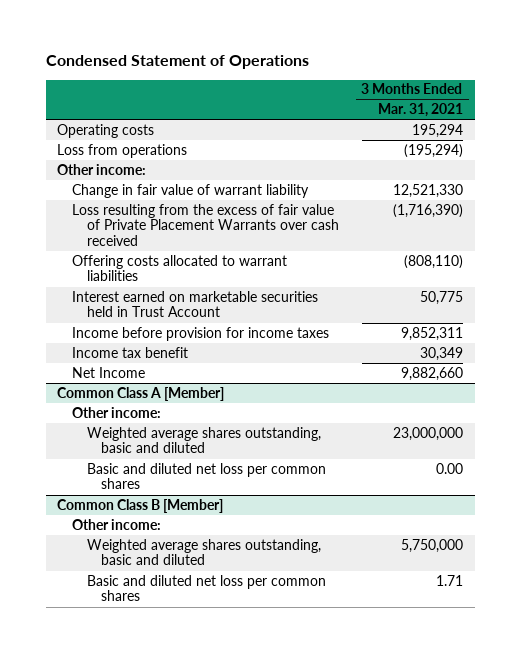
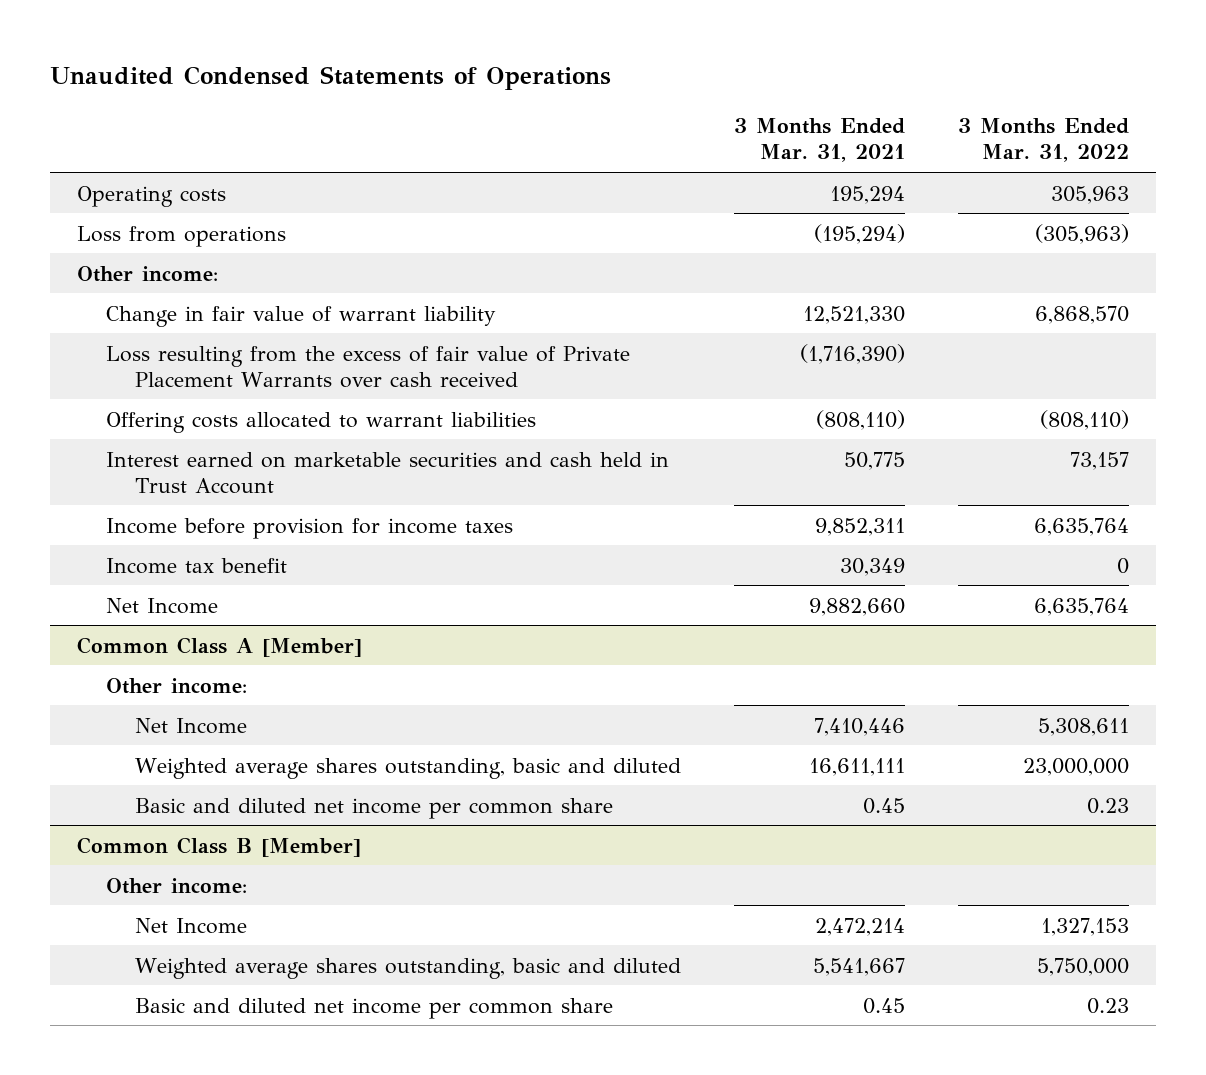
- Condensed Statement of Operations
+ Unaudited Condensed Statements of Operations
- | 3 Months Ended Mar. 31, 2021
+ | 3 Months Ended Mar. 31, 2021 | 3 Months Ended Mar. 31, 2022
- Interest earned on marketable securities held in Trust Account | 50,775
+ Interest earned on marketable securities and cash held in Trust Account | 50,775 | 73,157
@ Common Class A [Member]
- Weighted average shares outstanding, basic and diluted | 23,000,000
- Basic and diluted net loss per common shares | 0.00
+ Net Income | 7,410,446 | 5,308,611
+ Weighted average shares outstanding, basic and diluted | 16,611,111 | 23,000,000
+ Basic and diluted net income per common share | 0.45 | 0.23
@ Common Class B [Member]
- Weighted average shares outstanding, basic and diluted | 5,750,000
- Basic and diluted net loss per common shares | 1.71
+ Net Income | 2,472,214 | 1,327,153
+ Weighted average shares outstanding, basic and diluted | 5,541,667 | 5,750,000
+ Basic and diluted net income per common share | 0.45 | 0.23

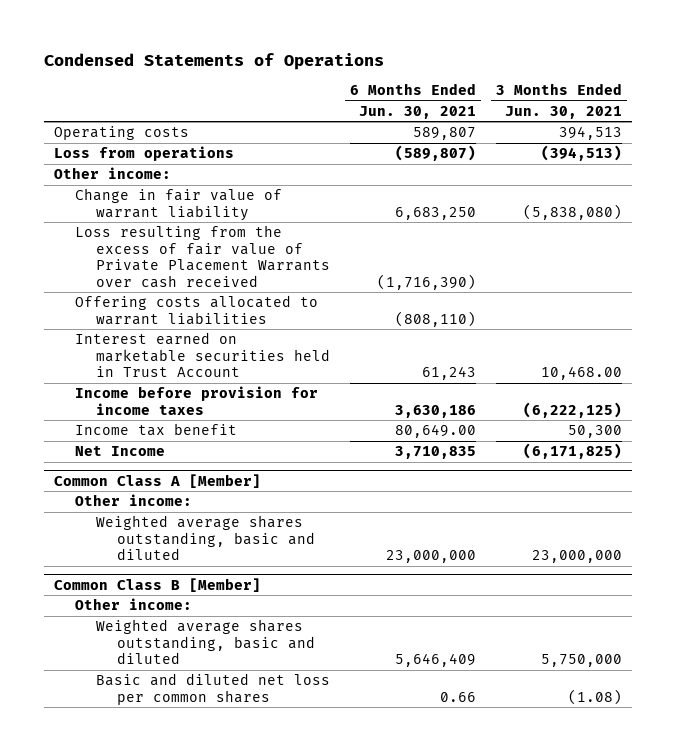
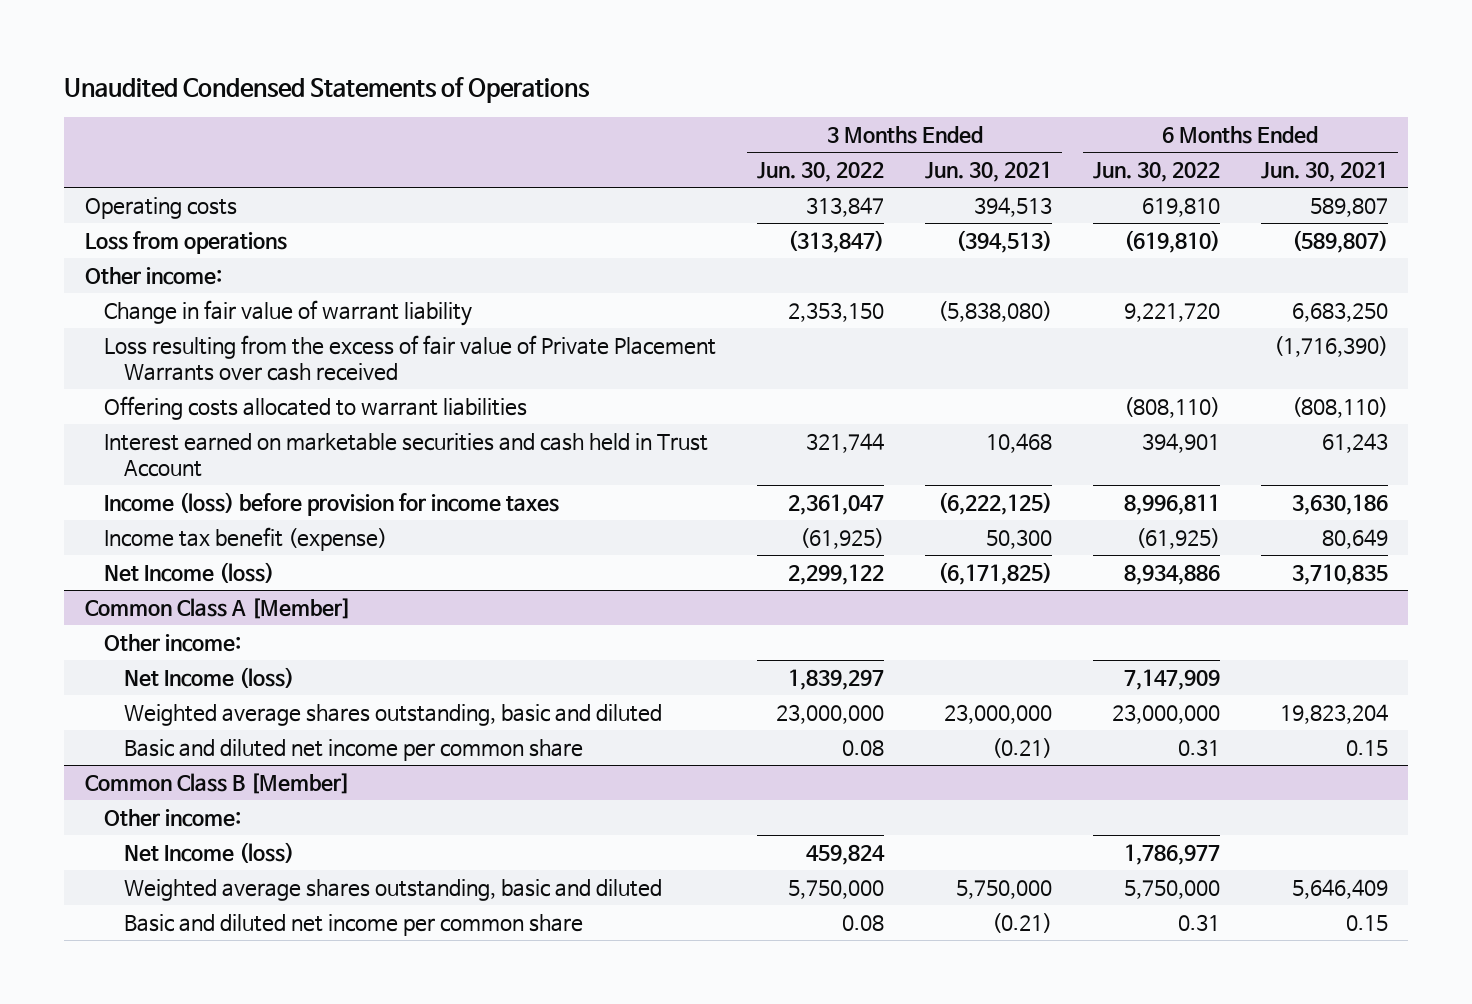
- Condensed Statements of Operations
+ Unaudited Condensed Statements of Operations
- | 6 Months Ended Jun. 30, 2021 | 3 Months Ended Jun. 30, 2021
+ | 3 Months Ended Jun. 30, 2022 | 3 Months Ended Jun. 30, 2021 | 6 Months Ended Jun. 30, 2022 | 6 Months Ended Jun. 30, 2021
- Interest earned on marketable securities held in Trust Account | 61,243 | 10,468.00
- Income before provision for income taxes | 3,630,186 | (6,222,125)
- Income tax benefit | 80,649.00 | 50,300
- Net Income | 3,710,835 | (6,171,825)
+ Interest earned on marketable securities and cash held in Trust Account | 321,744 | 10,468 | 394,901 | 61,243
+ Income (loss) before provision for income taxes | 2,361,047 | (6,222,125) | 8,996,811 | 3,630,186
+ Income tax benefit (expense) | (61,925) | 50,300 | (61,925) | 80,649
+ Net Income (loss) | 2,299,122 | (6,171,825) | 8,934,886 | 3,710,835
@ Common Class A [Member]
- Weighted average shares outstanding, basic and diluted | 23,000,000 | 23,000,000
+ Net Income (loss) | 1,839,297 | | 7,147,909 |
+ Weighted average shares outstanding, basic and diluted | 23,000,000 | 23,000,000 | 23,000,000 | 19,823,204
+ Basic and diluted net income per common share | 0.08 | (0.21) | 0.31 | 0.15
@ Common Class B [Member]
+ Net Income (loss) | 459,824 | | 1,786,977 |
- Basic and diluted net loss per common shares | 0.66 | (1.08)
+ Basic and diluted net income per common share | 0.08 | (0.21) | 0.31 | 0.15

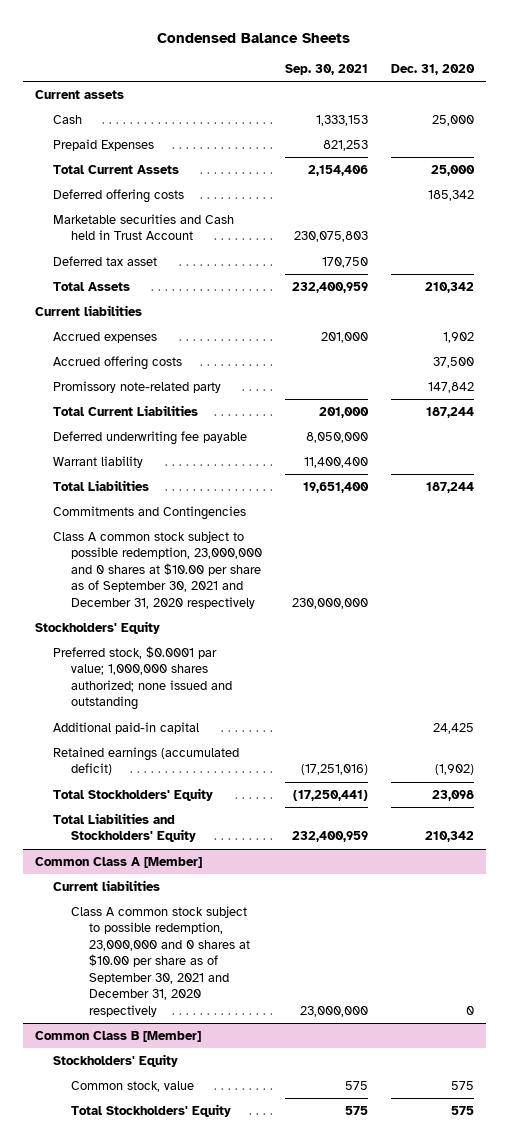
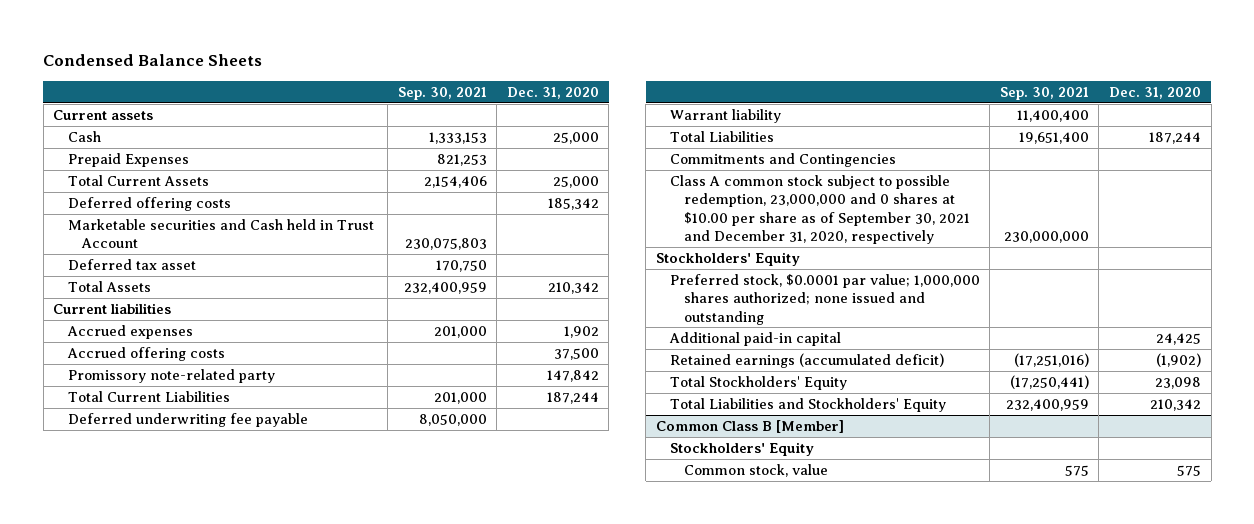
- Class A common stock subject to possible redemption, 23,000,000 and 0 shares at $10.00 per share as of September 30, 2021 and December 31, 2020 respectively | 230,000,000 |
+ Class A common stock subject to possible redemption, 23,000,000 and 0 shares at $10.00 per share as of September 30, 2021 and December 31, 2020, respectively | 230,000,000 |
- Common Class A [Member]
- Current liabilities
- Class A common stock subject to possible redemption, 23,000,000 and 0 shares at $10.00 per share as of September 30, 2021 and December 31, 2020 respectively | 23,000,000 | 0
@ Common Class B [Member]
- Total Stockholders' Equity | 575 | 575

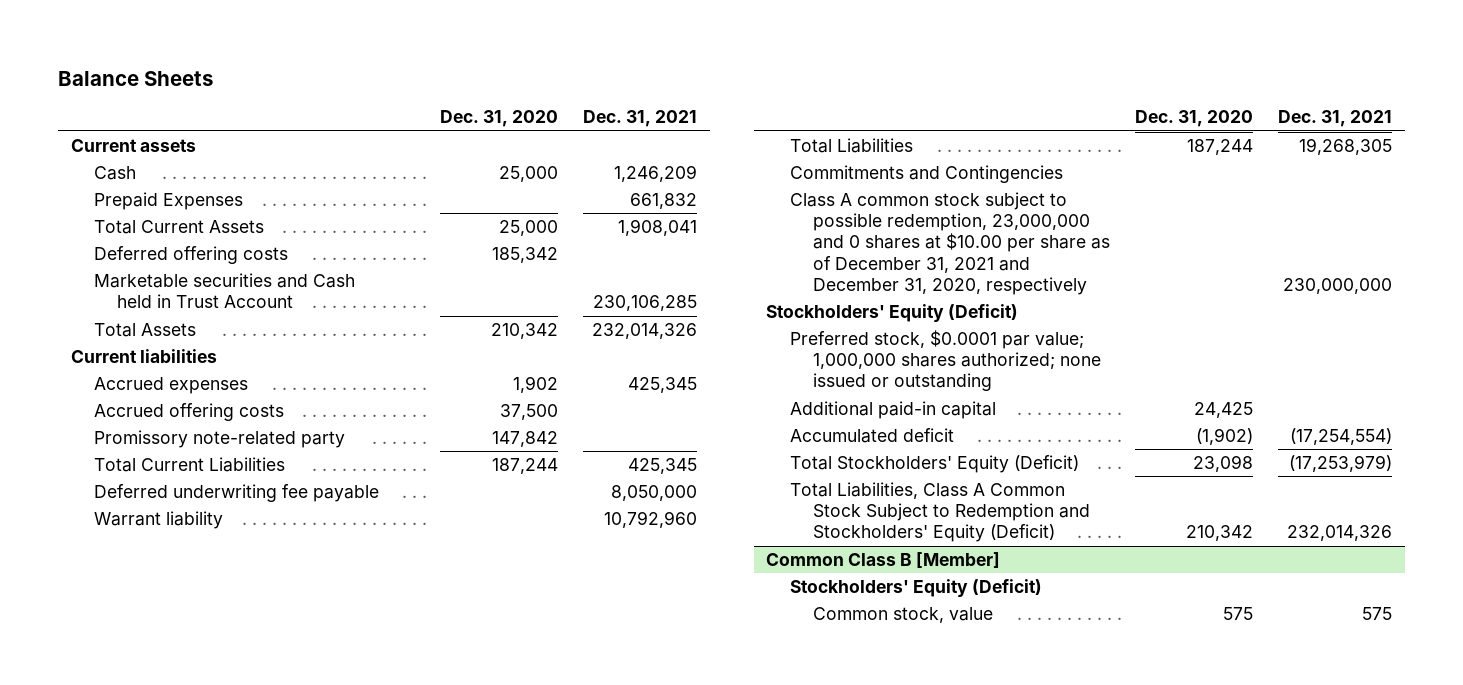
- Condensed Balance Sheets
+ Balance Sheets
- | Sep. 30, 2021 | Dec. 31, 2020
+ | Dec. 31, 2020 | Dec. 31, 2021
- Deferred tax asset | 170,750 |
- Class A common stock subject to possible redemption, 23,000,000 and 0 shares at $10.00 per share as of September 30, 2021 and December 31, 2020, respectively | 230,000,000 |
- Stockholders' Equity
- Preferred stock, $0.0001 par value; 1,000,000 shares authorized; none issued and outstanding
+ Class A common stock subject to possible redemption, 23,000,000 and 0 shares at $10.00 per share as of December 31, 2021 and December 31, 2020, respectively | | 230,000,000
+ Stockholders' Equity (Deficit)
+ Preferred stock, $0.0001 par value; 1,000,000 shares authorized; none issued or outstanding
- Retained earnings (accumulated deficit) | (17,251,016) | (1,902)
- Total Stockholders' Equity | (17,250,441) | 23,098
- Total Liabilities and Stockholders' Equity | 232,400,959 | 210,342
+ Accumulated deficit | (1,902) | (17,254,554)
+ Total Stockholders' Equity (Deficit) | 23,098 | (17,253,979)
+ Total Liabilities, Class A Common Stock Subject to Redemption and Stockholders' Equity (Deficit) | 210,342 | 232,014,326
@ Common Class B [Member]
- Stockholders' Equity
+ Stockholders' Equity (Deficit)

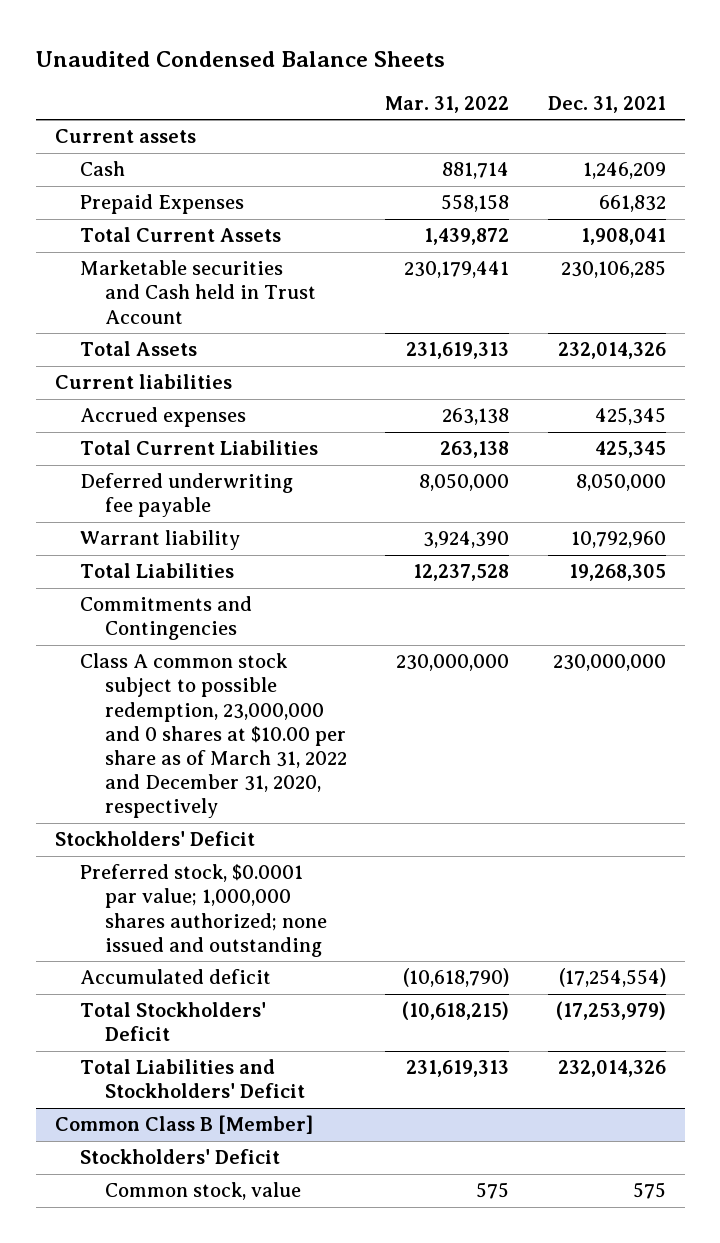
- Balance Sheets
+ Unaudited Condensed Balance Sheets
- | Dec. 31, 2020 | Dec. 31, 2021
+ | Mar. 31, 2022 | Dec. 31, 2021
- Deferred offering costs | 185,342 |
- Accrued offering costs | 37,500 |
- Promissory note-related party | 147,842 |
- Class A common stock subject to possible redemption, 23,000,000 and 0 shares at $10.00 per share as of December 31, 2021 and December 31, 2020, respectively | | 230,000,000
- Stockholders' Equity (Deficit)
- Preferred stock, $0.0001 par value; 1,000,000 shares authorized; none issued or outstanding
- Additional paid-in capital | 24,425 |
+ Class A common stock subject to possible redemption, 23,000,000 and 0 shares at $10.00 per share as of March 31, 2022 and December 31, 2020, respectively | 230,000,000 | 230,000,000
+ Stockholders' Deficit
+ Preferred stock, $0.0001 par value; 1,000,000 shares authorized; none issued and outstanding
- Total Stockholders' Equity (Deficit) | 23,098 | (17,253,979)
- Total Liabilities, Class A Common Stock Subject to Redemption and Stockholders' Equity (Deficit) | 210,342 | 232,014,326
+ Total Stockholders' Deficit | (10,618,215) | (17,253,979)
+ Total Liabilities and Stockholders' Deficit | 231,619,313 | 232,014,326
@ Common Class B [Member]
- Stockholders' Equity (Deficit)
+ Stockholders' Deficit

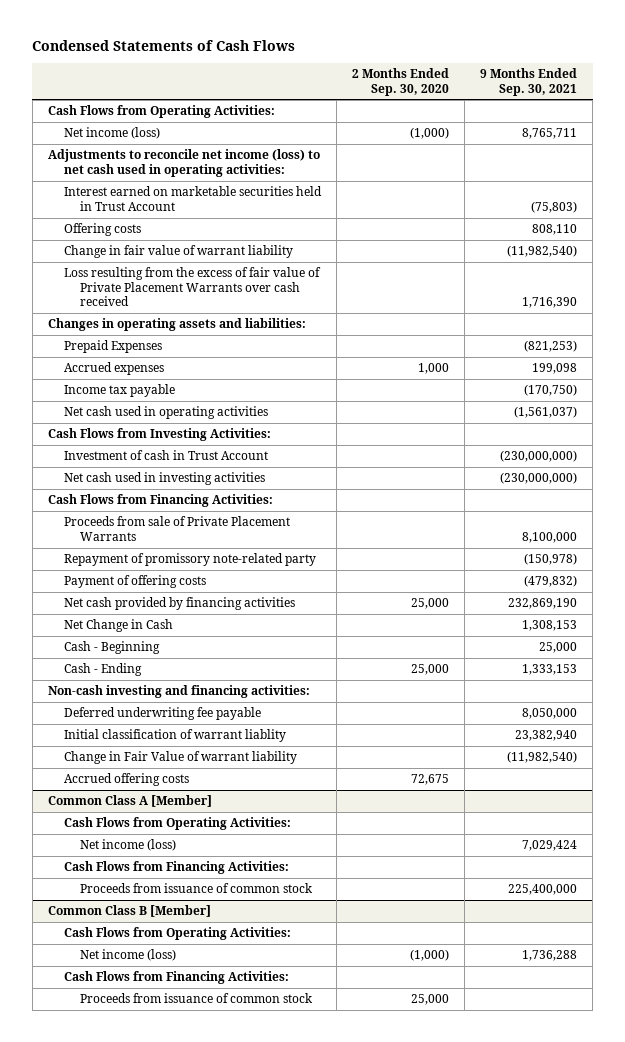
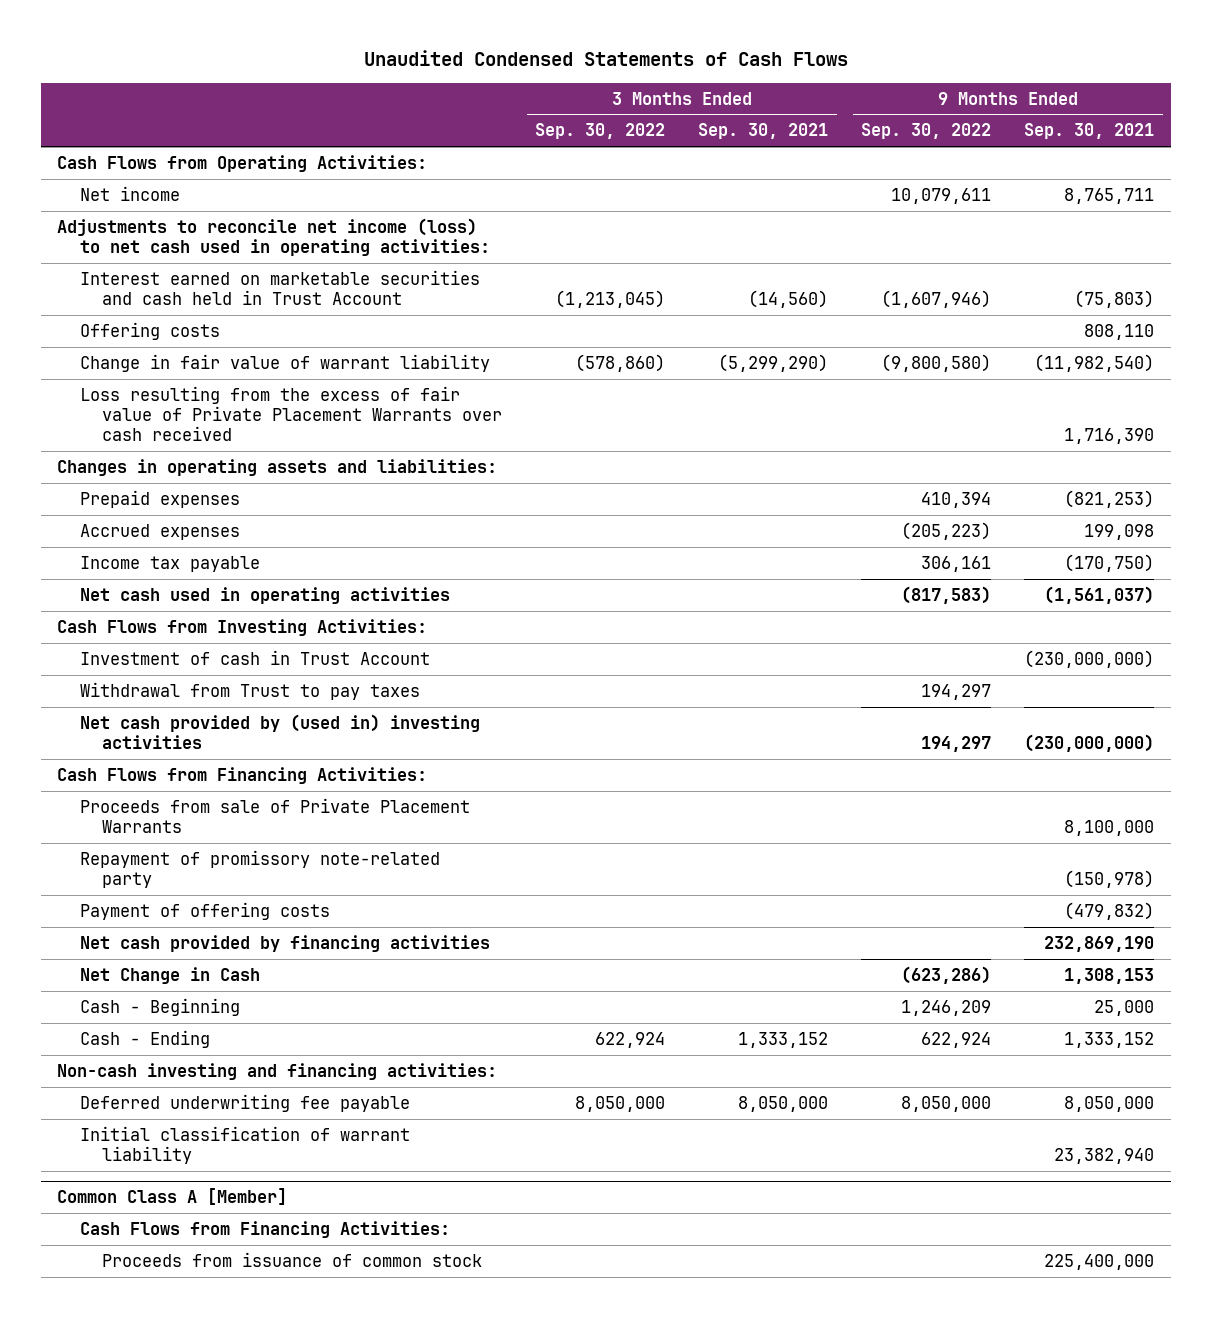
- Condensed Statements of Cash Flows
+ Unaudited Condensed Statements of Cash Flows
- | 2 Months Ended Sep. 30, 2020 | 9 Months Ended Sep. 30, 2021
+ | 3 Months Ended Sep. 30, 2022 | 3 Months Ended Sep. 30, 2021 | 9 Months Ended Sep. 30, 2022 | 9 Months Ended Sep. 30, 2021
- Net income (loss) | (1,000) | 8,765,711
+ Net income | | | 10,079,611 | 8,765,711
- Interest earned on marketable securities held in Trust Account | | (75,803)
+ Interest earned on marketable securities and cash held in Trust Account | (1,213,045) | (14,560) | (1,607,946) | (75,803)
- Prepaid Expenses | | (821,253)
+ Prepaid expenses | | | 410,394 | (821,253)
- Net cash used in investing activities | | (230,000,000)
+ Withdrawal from Trust to pay taxes | | | 194,297 |
+ Net cash provided by (used in) investing activities | | | 194,297 | (230,000,000)
- Cash - Ending | 25,000 | 1,333,153
+ Cash - Ending | 622,924 | 1,333,152 | 622,924 | 1,333,152
- Initial classification of warrant liablity | | 23,382,940
- Change in Fair Value of warrant liability | | (11,982,540)
- Accrued offering costs | 72,675 |
+ Initial classification of warrant liability | | | | 23,382,940
@ Common Class A [Member]
- Cash Flows from Operating Activities:
- Net income (loss) | | 7,029,424
- Common Class B [Member]
- Cash Flows from Operating Activities:
- Net income (loss) | (1,000) | 1,736,288
- Cash Flows from Financing Activities:
- Proceeds from issuance of common stock | 25,000 |

